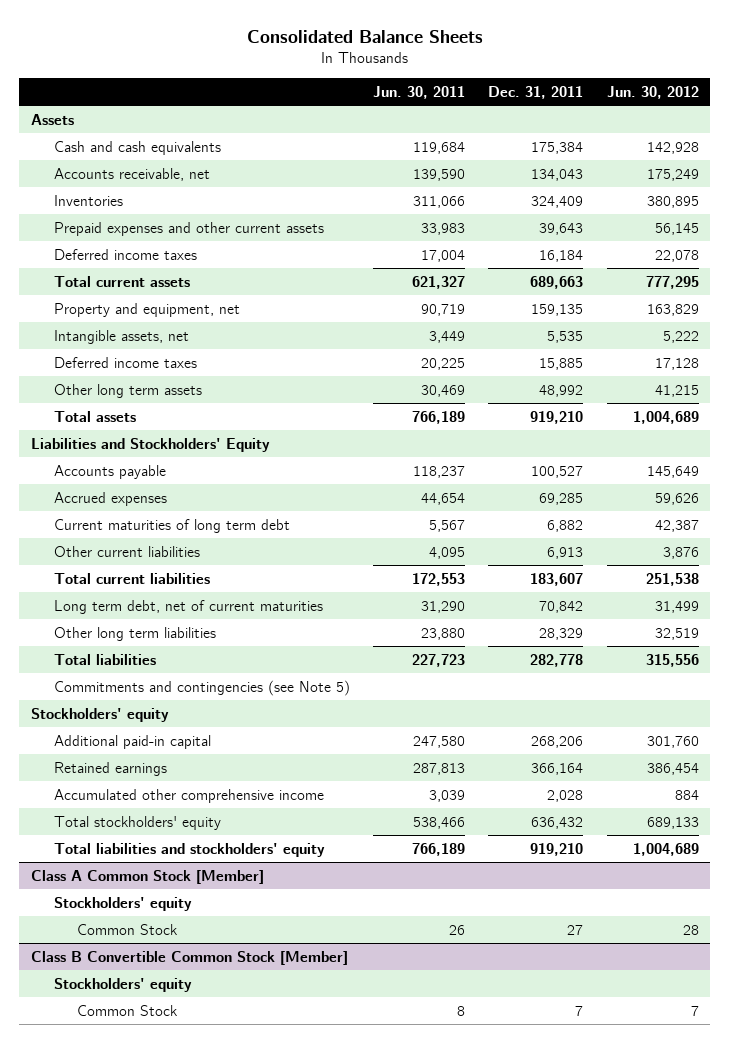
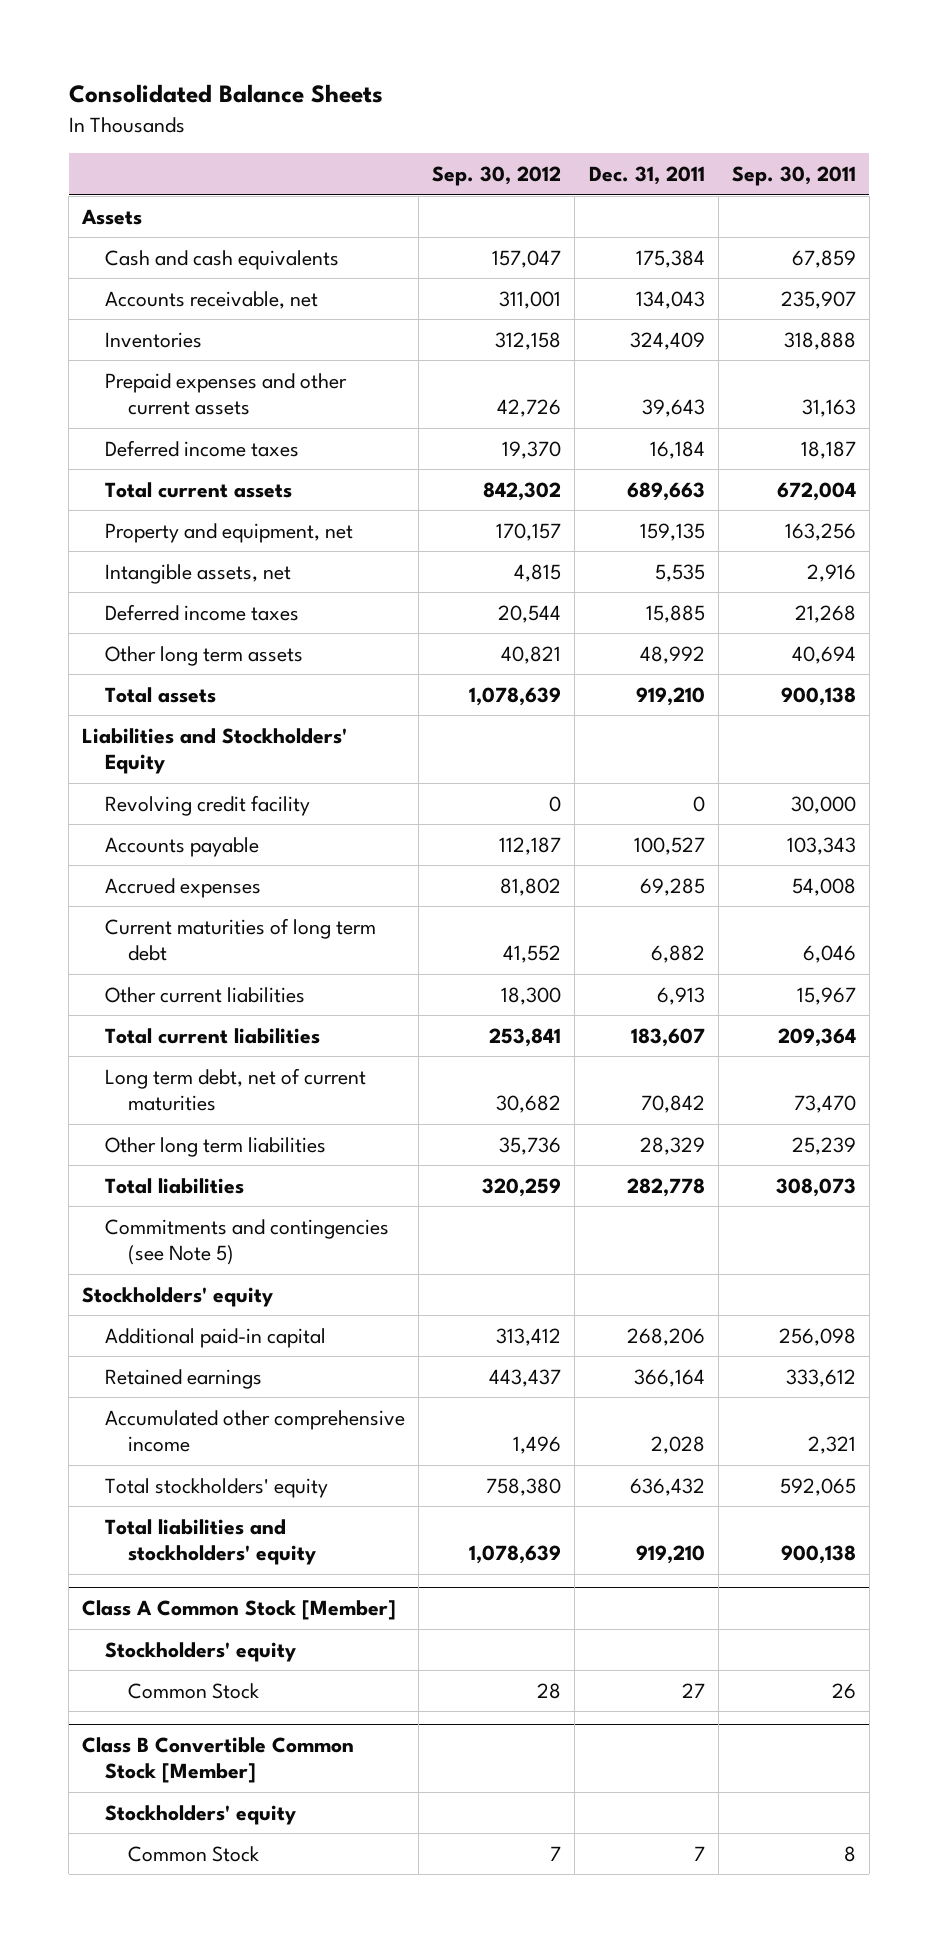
- | Jun. 30, 2011 | Dec. 31, 2011 | Jun. 30, 2012
+ | Sep. 30, 2012 | Dec. 31, 2011 | Sep. 30, 2011
+ Revolving credit facility | 0 | 0 | 30,000

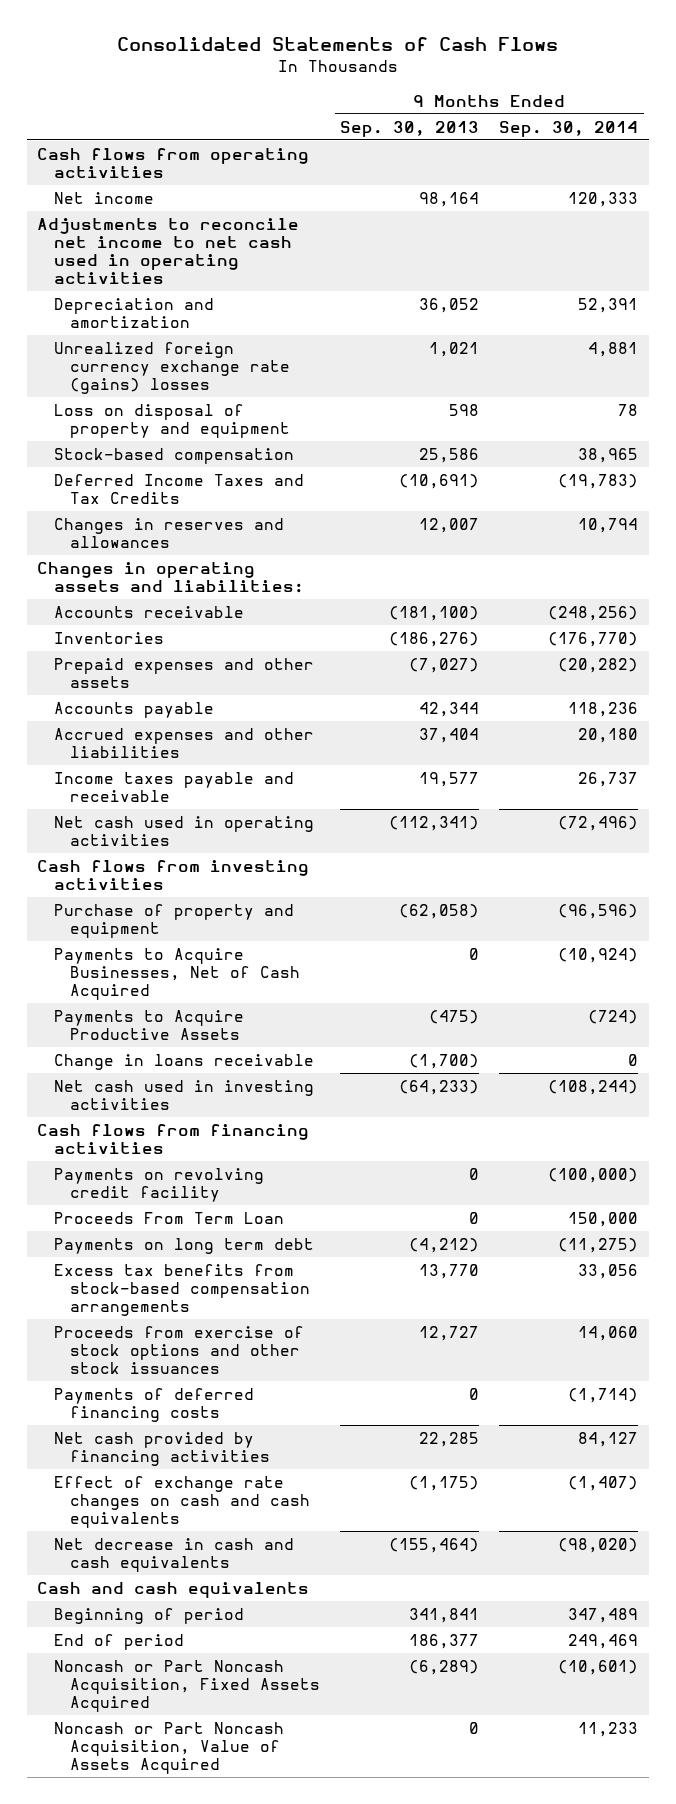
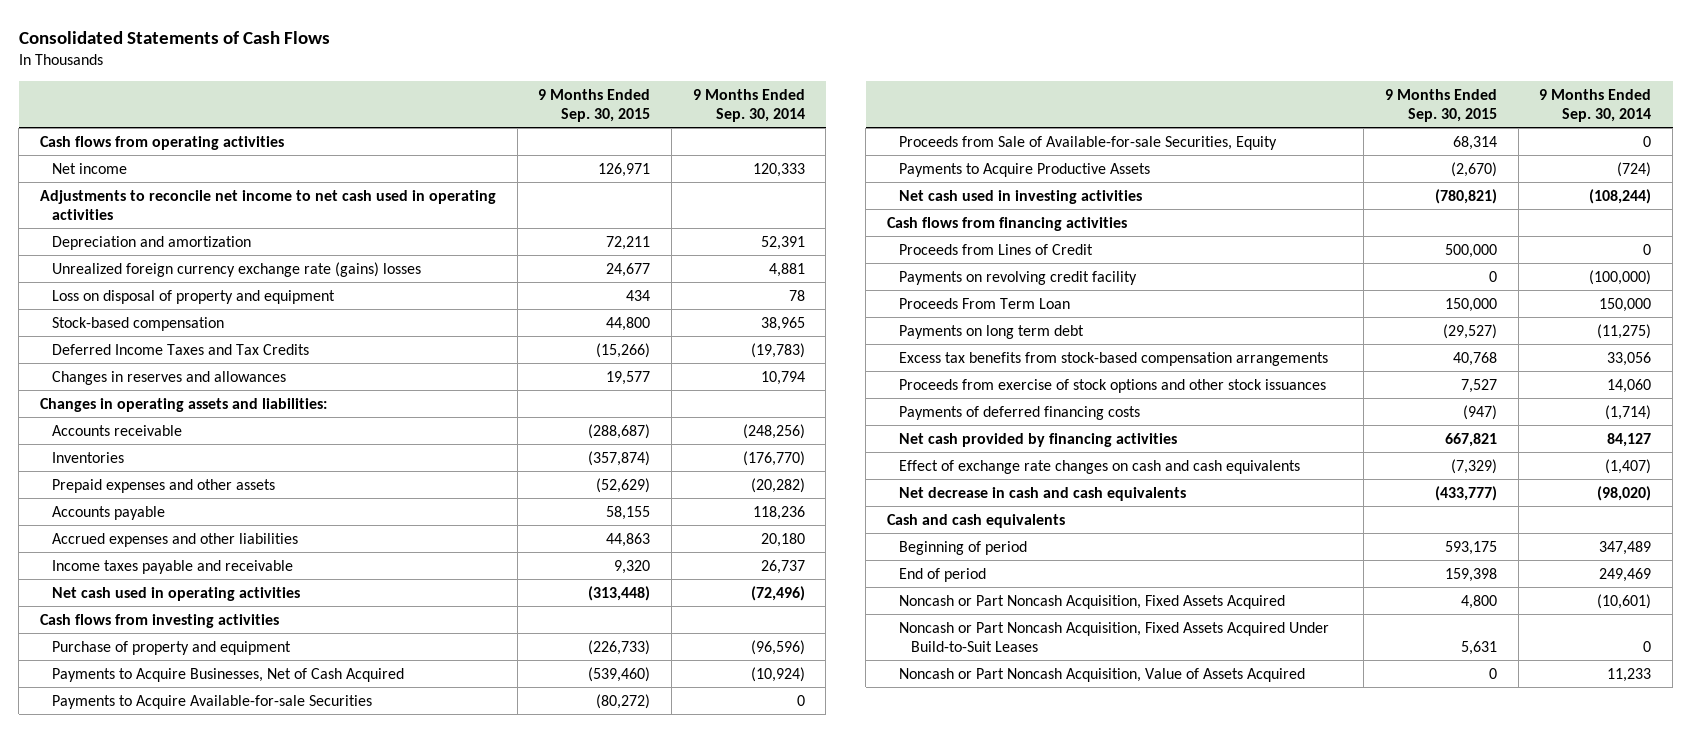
- | 9 Months Ended Sep. 30, 2013 | 9 Months Ended Sep. 30, 2014
+ | 9 Months Ended Sep. 30, 2015 | 9 Months Ended Sep. 30, 2014
+ Payments to Acquire Available-for-sale Securities | (80,272) | 0
+ Proceeds from Sale of Available-for-sale Securities, Equity | 68,314 | 0
- Change in loans receivable | (1,700) | 0
+ Proceeds from Lines of Credit | 500,000 | 0
+ Noncash or Part Noncash Acquisition, Fixed Assets Acquired Under Build-to-Suit Leases | 5,631 | 0

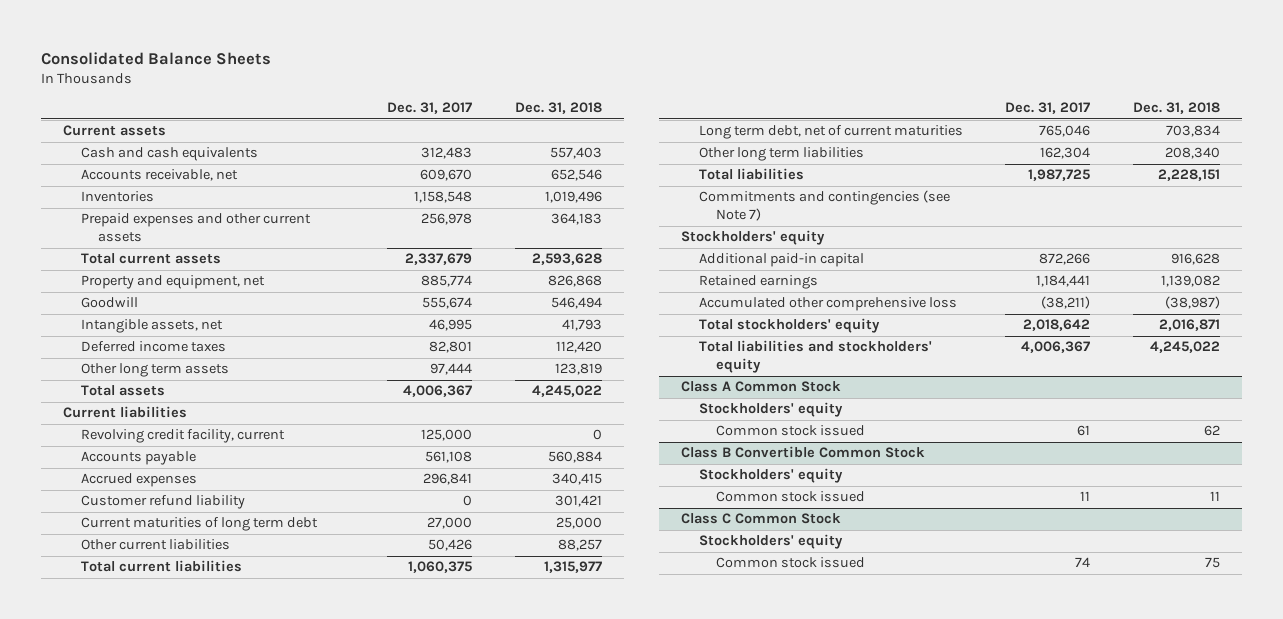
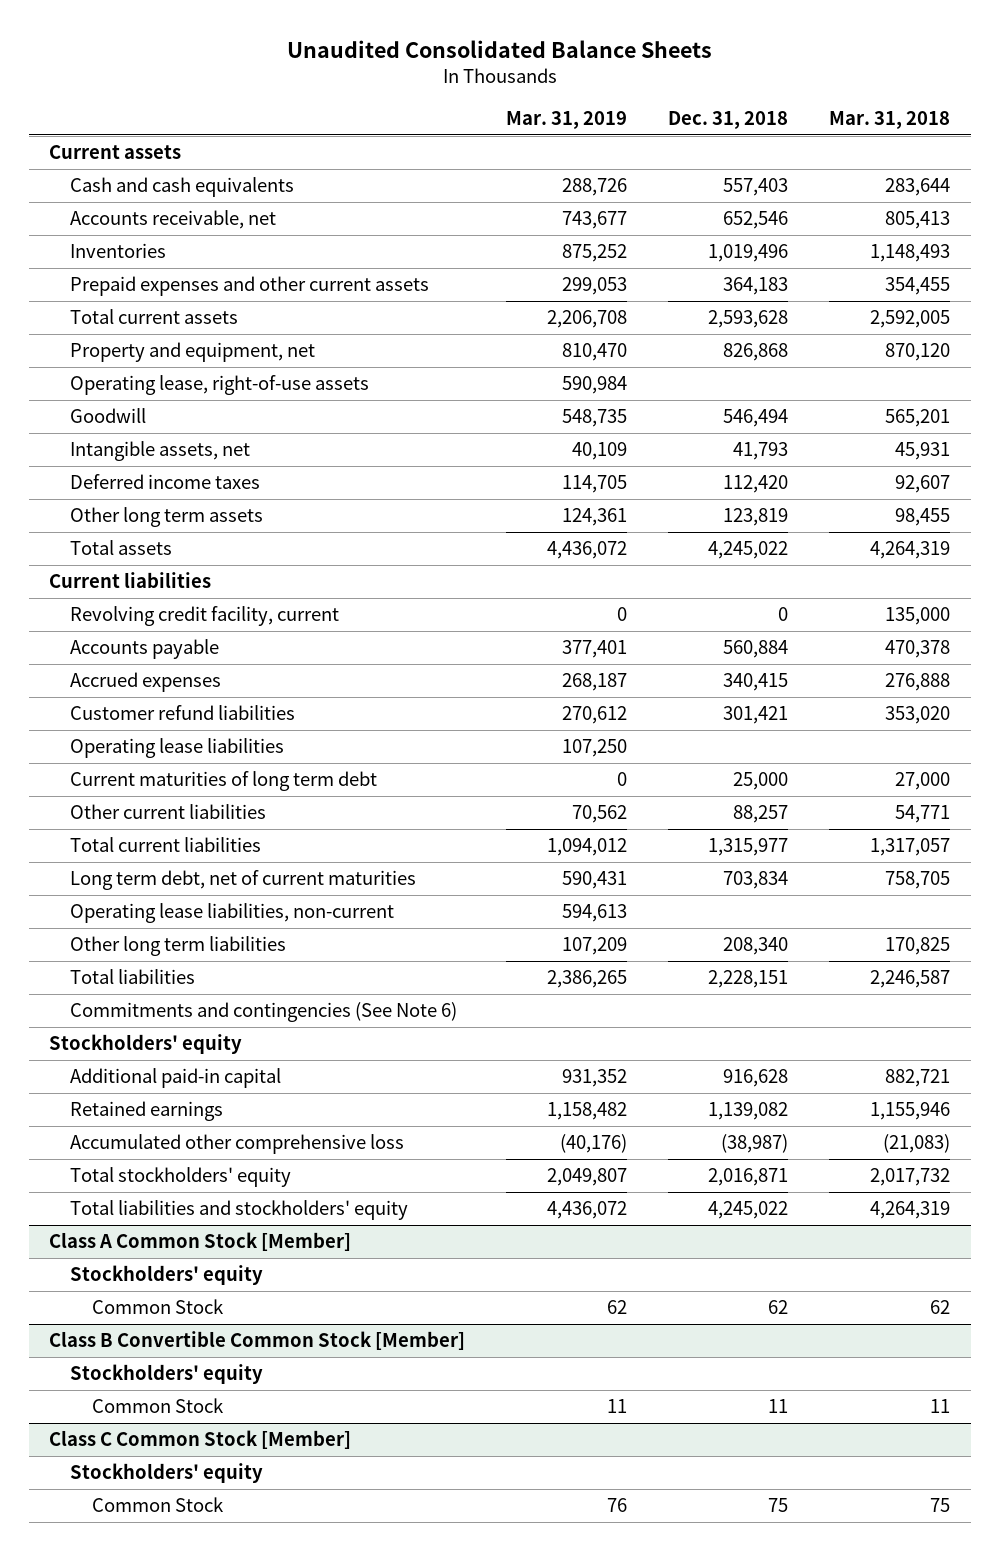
- Consolidated Balance Sheets
+ Unaudited Consolidated Balance Sheets
- | Dec. 31, 2017 | Dec. 31, 2018
+ | Mar. 31, 2019 | Dec. 31, 2018 | Mar. 31, 2018
+ Operating lease, right-of-use assets | 590,984 | |
- Customer refund liability | 0 | 301,421
+ Customer refund liabilities | 270,612 | 301,421 | 353,020
+ Operating lease liabilities | 107,250 | |
+ Operating lease liabilities, non-current | 594,613 | |
- Commitments and contingencies (see Note 7)
+ Commitments and contingencies (See Note 6)
- Class A Common Stock
+ Class A Common Stock [Member]
- Common stock issued | 61 | 62
- Class B Convertible Common Stock
+ Common Stock | 62 | 62 | 62
+ Class B Convertible Common Stock [Member]
- Common stock issued | 11 | 11
- Class C Common Stock
+ Common Stock | 11 | 11 | 11
+ Class C Common Stock [Member]
- Common stock issued | 74 | 75
+ Common Stock | 76 | 75 | 75

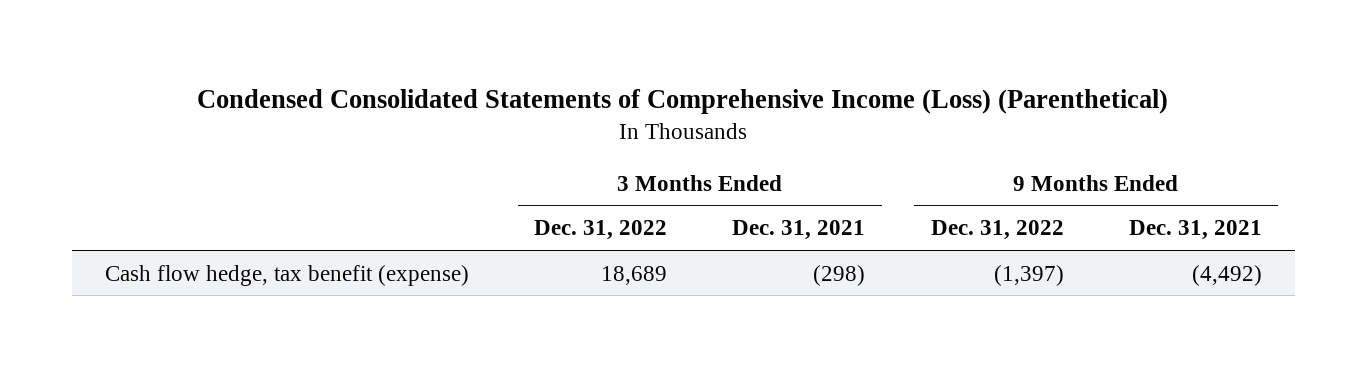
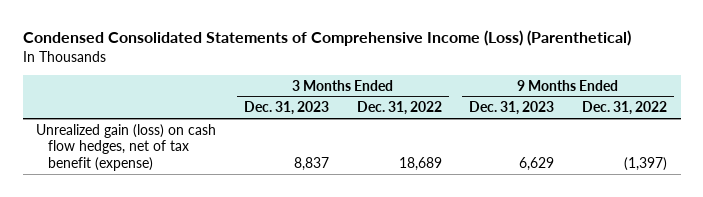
- | 3 Months Ended Dec. 31, 2022 | 3 Months Ended Dec. 31, 2021 | 9 Months Ended Dec. 31, 2022 | 9 Months Ended Dec. 31, 2021
+ | 3 Months Ended Dec. 31, 2023 | 3 Months Ended Dec. 31, 2022 | 9 Months Ended Dec. 31, 2023 | 9 Months Ended Dec. 31, 2022
- Cash flow hedge, tax benefit (expense) | 18,689 | (298) | (1,397) | (4,492)
+ Unrealized gain (loss) on cash flow hedges, net of tax benefit (expense) | 8,837 | 18,689 | 6,629 | (1,397)

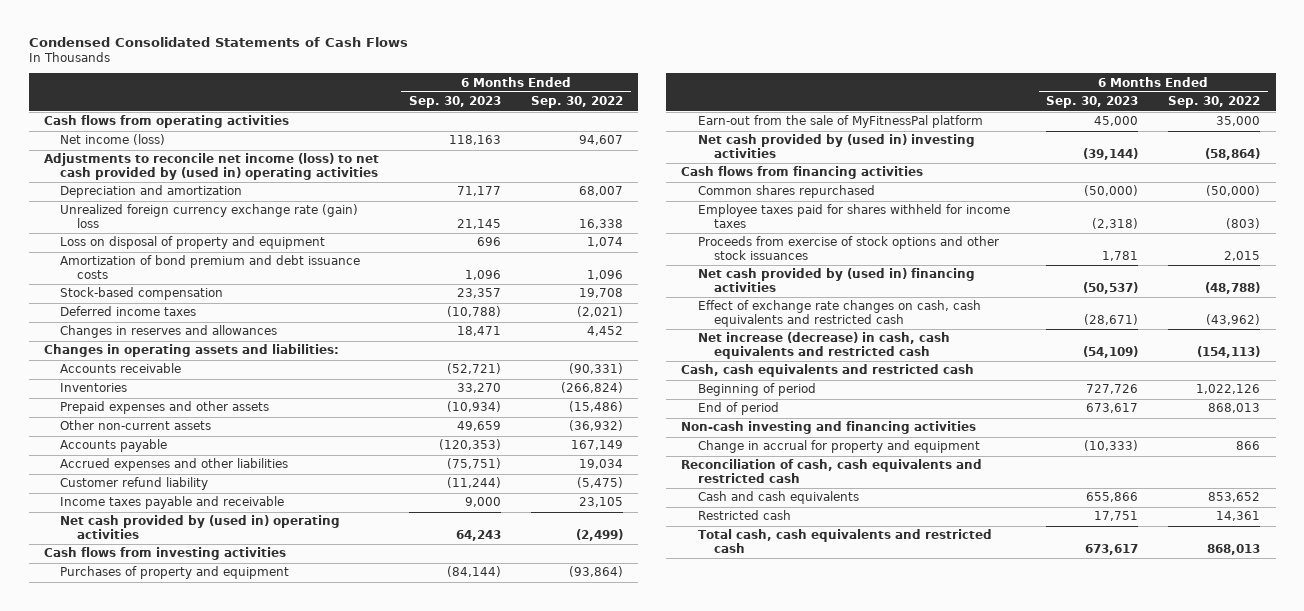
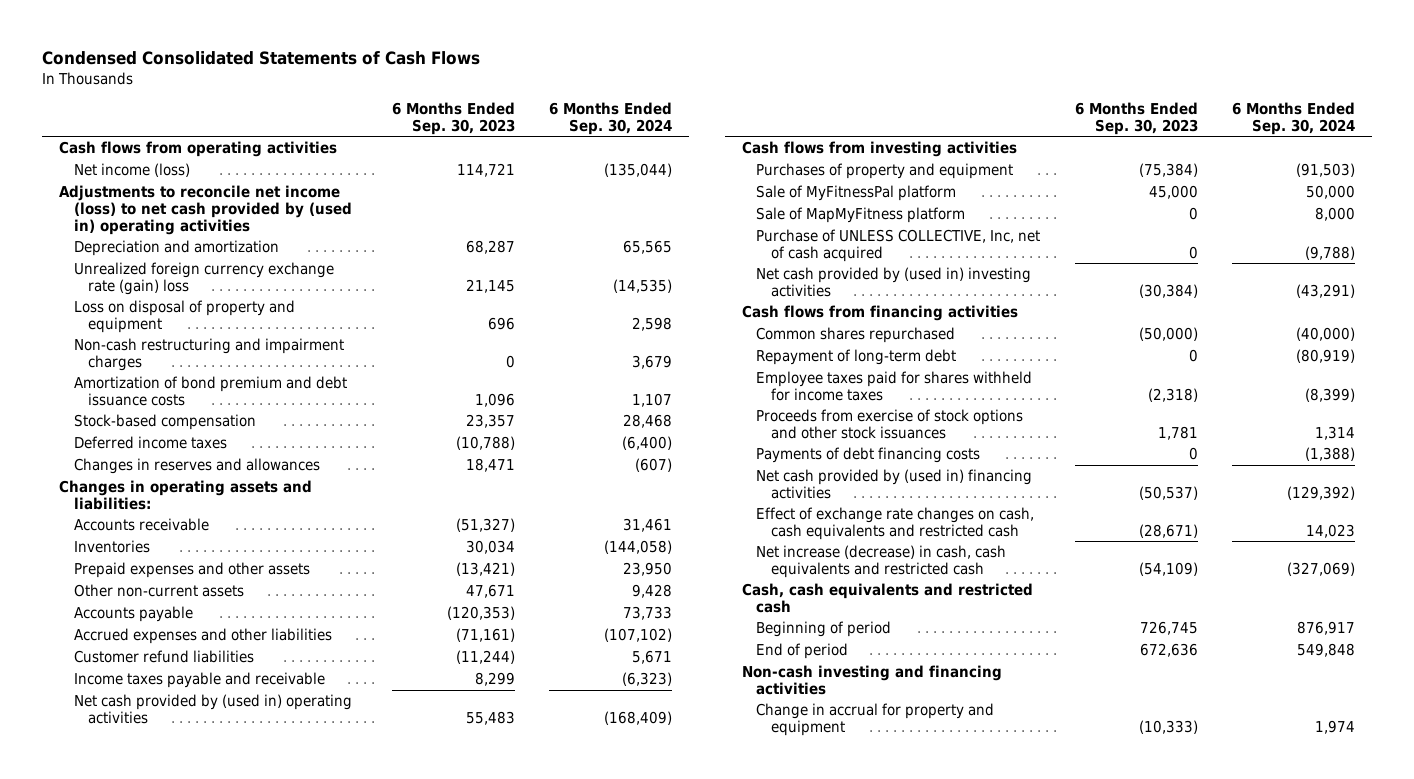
- | 6 Months Ended Sep. 30, 2023 | 6 Months Ended Sep. 30, 2022
+ | 6 Months Ended Sep. 30, 2023 | 6 Months Ended Sep. 30, 2024
- Net income (loss) | 118,163 | 94,607
+ Net income (loss) | 114,721 | (135,044)
- Depreciation and amortization | 71,177 | 68,007
+ Depreciation and amortization | 68,287 | 65,565
+ Non-cash restructuring and impairment charges | 0 | 3,679
- Accounts receivable | (52,721) | (90,331)
- Inventories | 33,270 | (266,824)
- Prepaid expenses and other assets | (10,934) | (15,486)
- Other non-current assets | 49,659 | (36,932)
+ Accounts receivable | (51,327) | 31,461
+ Inventories | 30,034 | (144,058)
+ Prepaid expenses and other assets | (13,421) | 23,950
+ Other non-current assets | 47,671 | 9,428
- Accrued expenses and other liabilities | (75,751) | 19,034
- Customer refund liability | (11,244) | (5,475)
- Income taxes payable and receivable | 9,000 | 23,105
- Net cash provided by (used in) operating activities | 64,243 | (2,499)
+ Accrued expenses and other liabilities | (71,161) | (107,102)
+ Customer refund liabilities | (11,244) | 5,671
+ Income taxes payable and receivable | 8,299 | (6,323)
+ Net cash provided by (used in) operating activities | 55,483 | (168,409)
- Purchases of property and equipment | (84,144) | (93,864)
- Earn-out from the sale of MyFitnessPal platform | 45,000 | 35,000
- Net cash provided by (used in) investing activities | (39,144) | (58,864)
+ Purchases of property and equipment | (75,384) | (91,503)
+ Sale of MyFitnessPal platform | 45,000 | 50,000
+ Sale of MapMyFitness platform | 0 | 8,000
+ Purchase of UNLESS COLLECTIVE, Inc, net of cash acquired | 0 | (9,788)
+ Net cash provided by (used in) investing activities | (30,384) | (43,291)
+ Repayment of long-term debt | 0 | (80,919)
+ Payments of debt financing costs | 0 | (1,388)
- Beginning of period | 727,726 | 1,022,126
- End of period | 673,617 | 868,013
+ Beginning of period | 726,745 | 876,917
+ End of period | 672,636 | 549,848
- Reconciliation of cash, cash equivalents and restricted cash
- Cash and cash equivalents | 655,866 | 853,652
- Restricted cash | 17,751 | 14,361
- Total cash, cash equivalents and restricted cash | 673,617 | 868,013

